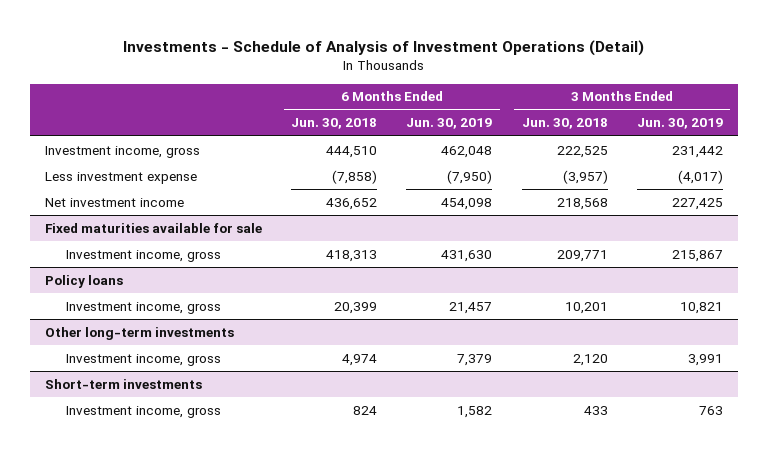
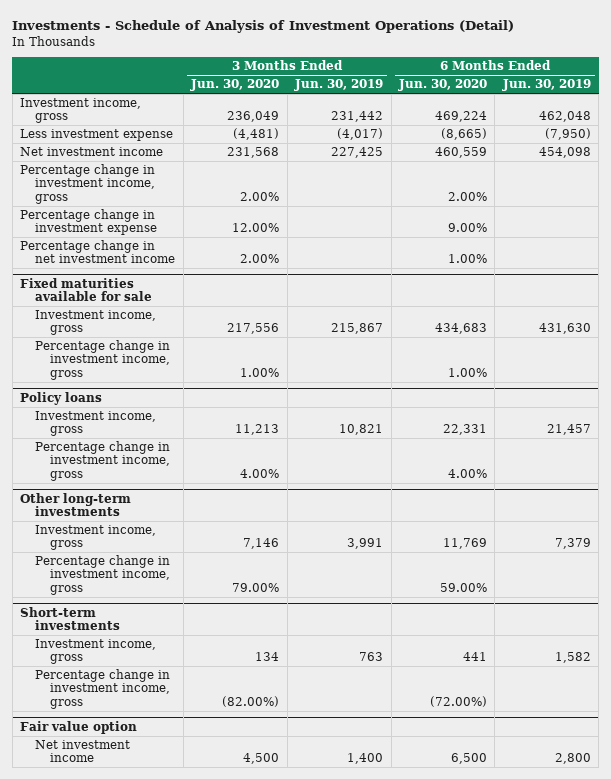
- | 6 Months Ended Jun. 30, 2018 | 6 Months Ended Jun. 30, 2019 | 3 Months Ended Jun. 30, 2018 | 3 Months Ended Jun. 30, 2019
+ | 3 Months Ended Jun. 30, 2020 | 3 Months Ended Jun. 30, 2019 | 6 Months Ended Jun. 30, 2020 | 6 Months Ended Jun. 30, 2019
+ Percentage change in investment income, gross | 2.00% | | 2.00% |
+ Percentage change in investment expense | 12.00% | | 9.00% |
+ Percentage change in net investment income | 2.00% | | 1.00% |
@ Fixed maturities available for sale
+ Percentage change in investment income, gross | 1.00% | | 1.00% |
@ Policy loans
+ Percentage change in investment income, gross | 4.00% | | 4.00% |
@ Other long-term investments
+ Percentage change in investment income, gross | 79.00% | | 59.00% |
@ Short-term investments
+ Percentage change in investment income, gross | (82.00%) | | (72.00%) |
+ Fair value option
+ Net investment income | 4,500 | 1,400 | 6,500 | 2,800

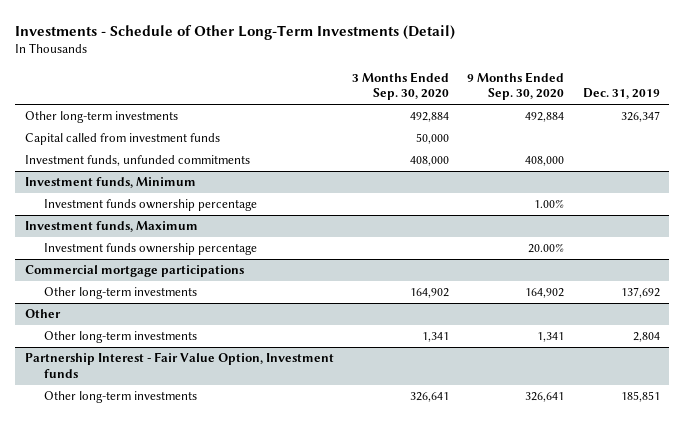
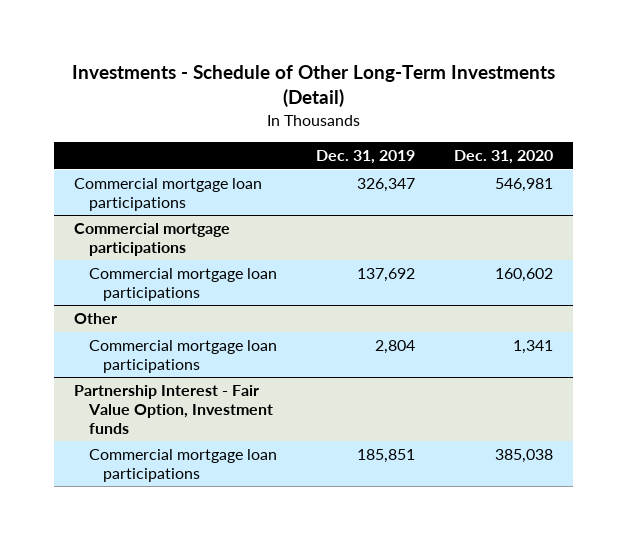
- | 3 Months Ended Sep. 30, 2020 | 9 Months Ended Sep. 30, 2020 | Dec. 31, 2019
+ | Dec. 31, 2019 | Dec. 31, 2020
- Other long-term investments | 492,884 | 492,884 | 326,347
- Capital called from investment funds | 50,000 | |
- Investment funds, unfunded commitments | 408,000 | 408,000 |
- Investment funds, Minimum
- Investment funds ownership percentage | | 1.00% |
- Investment funds, Maximum
- Investment funds ownership percentage | | 20.00% |
+ Commercial mortgage loan participations | 326,347 | 546,981
@ Commercial mortgage participations
- Other long-term investments | 164,902 | 164,902 | 137,692
+ Commercial mortgage loan participations | 137,692 | 160,602
@ Other
- Other long-term investments | 1,341 | 1,341 | 2,804
+ Commercial mortgage loan participations | 2,804 | 1,341
@ Partnership Interest - Fair Value Option, Investment funds
- Other long-term investments | 326,641 | 326,641 | 185,851
+ Commercial mortgage loan participations | 185,851 | 385,038

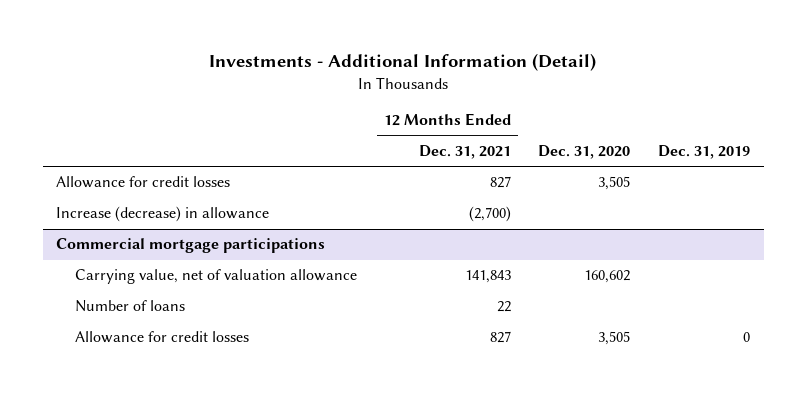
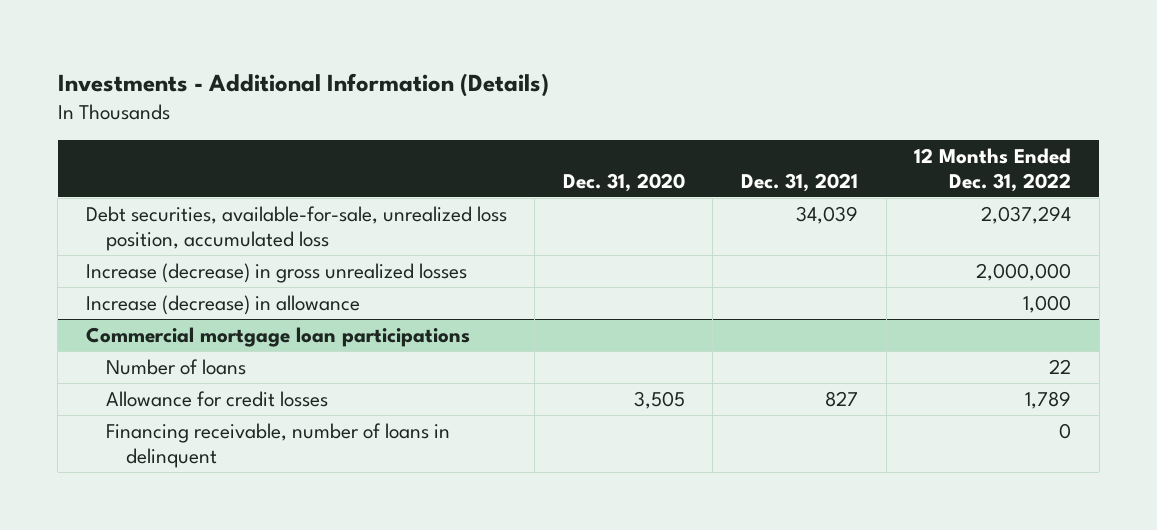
- Investments - Additional Information (Detail)
+ Investments - Additional Information (Details)
- | 12 Months Ended Dec. 31, 2021 | Dec. 31, 2020 | Dec. 31, 2019
+ | Dec. 31, 2020 | Dec. 31, 2021 | 12 Months Ended Dec. 31, 2022
- Allowance for credit losses | 827 | 3,505 |
+ Debt securities, available-for-sale, unrealized loss position, accumulated loss | | 34,039 | 2,037,294
+ Increase (decrease) in gross unrealized losses | | | 2,000,000
- Commercial mortgage participations
- Carrying value, net of valuation allowance | 141,843 | 160,602 |
+ Commercial mortgage loan participations
+ Financing receivable, number of loans in delinquent | | | 0

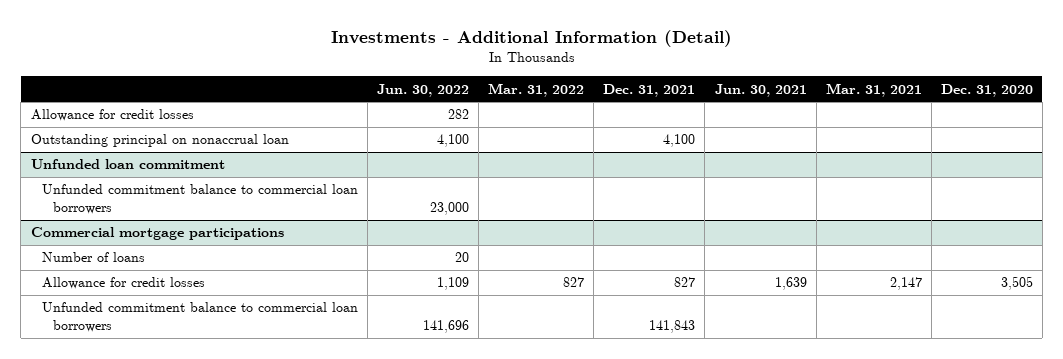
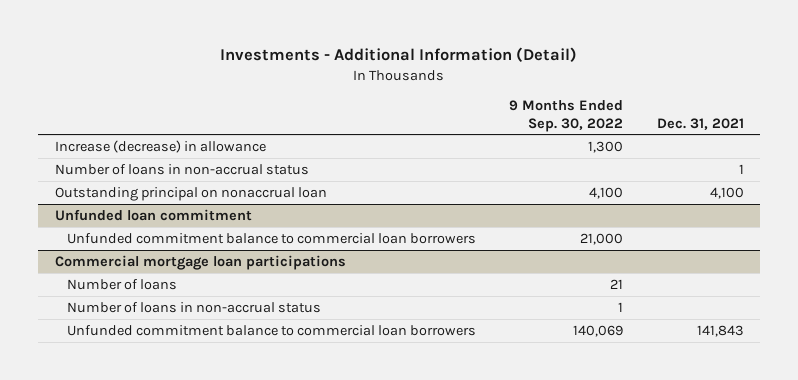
- | Jun. 30, 2022 | Mar. 31, 2022 | Dec. 31, 2021 | Jun. 30, 2021 | Mar. 31, 2021 | Dec. 31, 2020
+ | 9 Months Ended Sep. 30, 2022 | Dec. 31, 2021
- Allowance for credit losses | 282 | | | | |
+ Increase (decrease) in allowance | 1,300 |
+ Number of loans in non-accrual status | | 1
- Commercial mortgage participations
+ Commercial mortgage loan participations
- Allowance for credit losses | 1,109 | 827 | 827 | 1,639 | 2,147 | 3,505
+ Number of loans in non-accrual status | 1 |

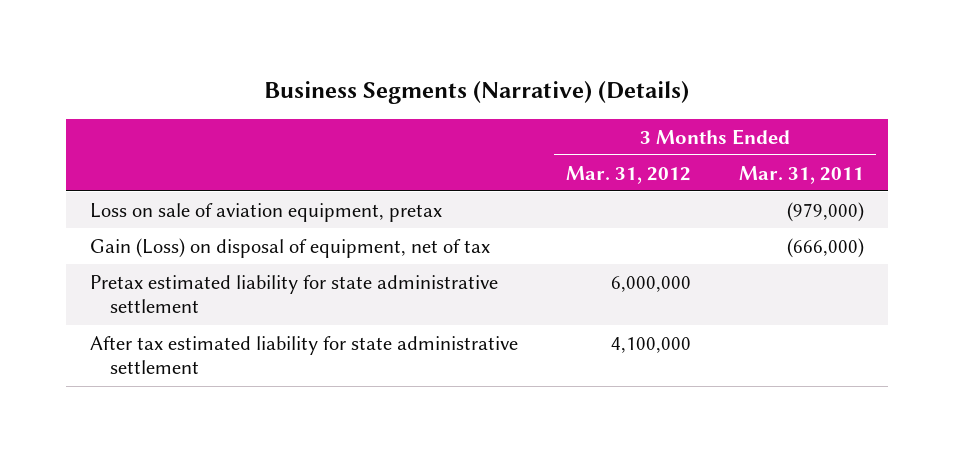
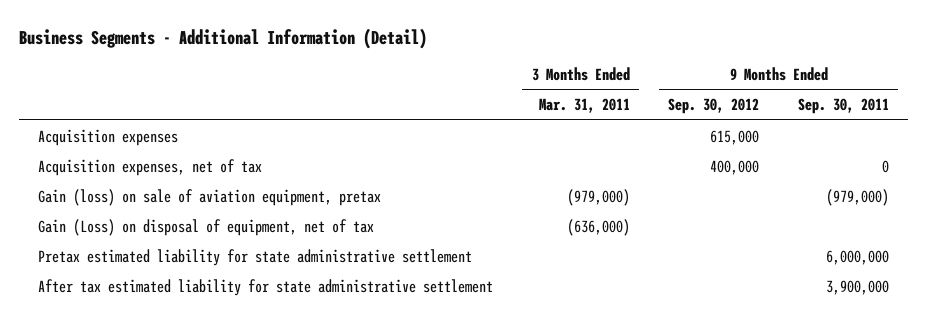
- Business Segments (Narrative) (Details)
+ Business Segments - Additional Information (Detail)
- | 3 Months Ended Mar. 31, 2012 | 3 Months Ended Mar. 31, 2011
+ | 3 Months Ended Mar. 31, 2011 | 9 Months Ended Sep. 30, 2012 | 9 Months Ended Sep. 30, 2011
- Loss on sale of aviation equipment, pretax | | (979,000)
- Gain (Loss) on disposal of equipment, net of tax | | (666,000)
+ Acquisition expenses | | 615,000 |
+ Acquisition expenses, net of tax | | 400,000 | 0
+ Gain (loss) on sale of aviation equipment, pretax | (979,000) | | (979,000)
+ Gain (Loss) on disposal of equipment, net of tax | (636,000) | |

